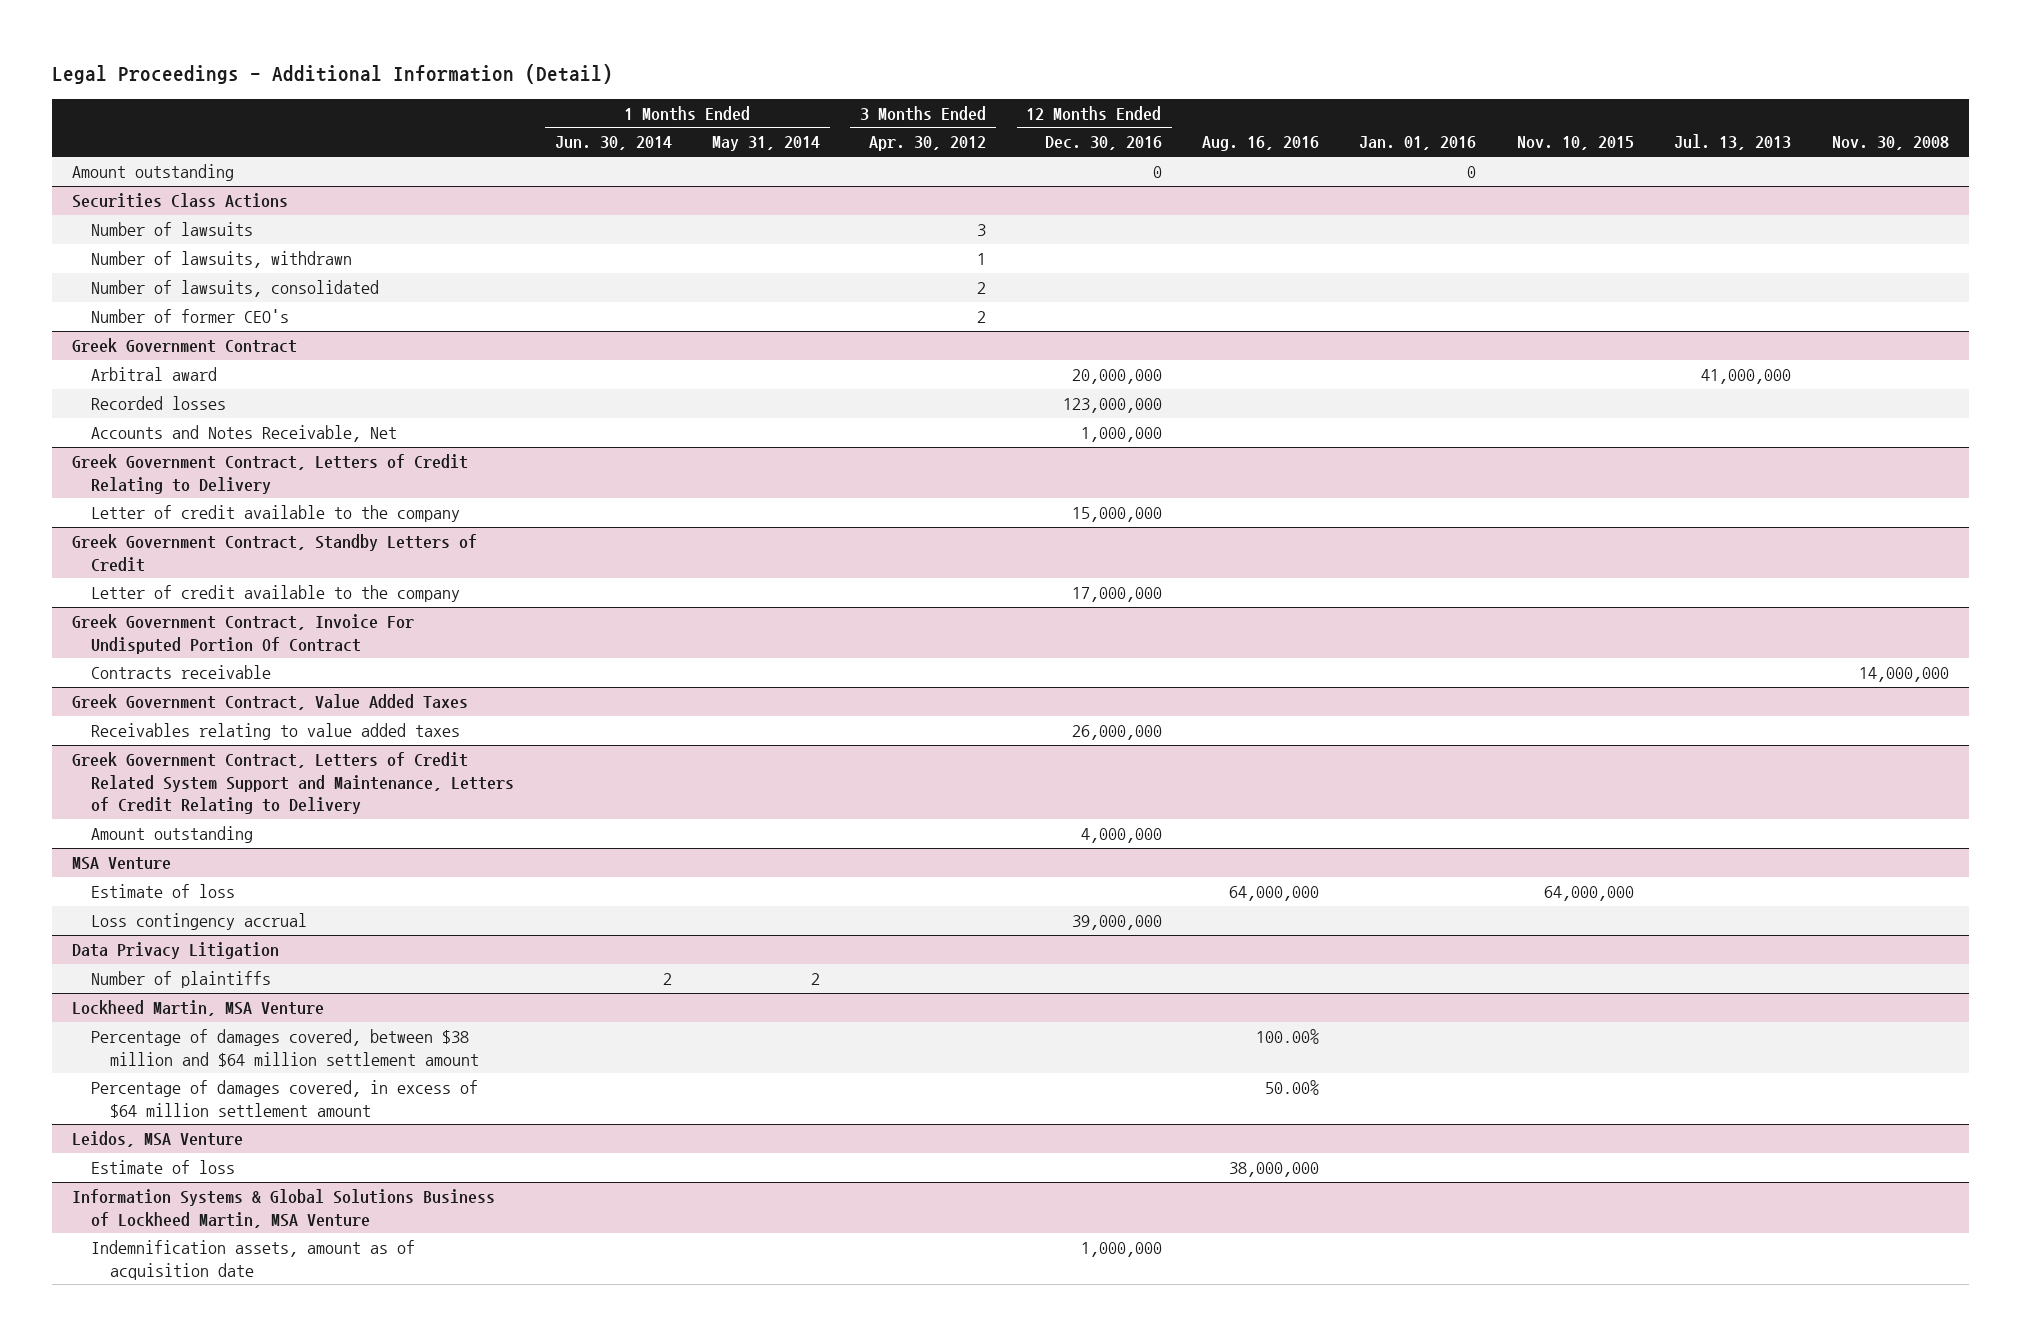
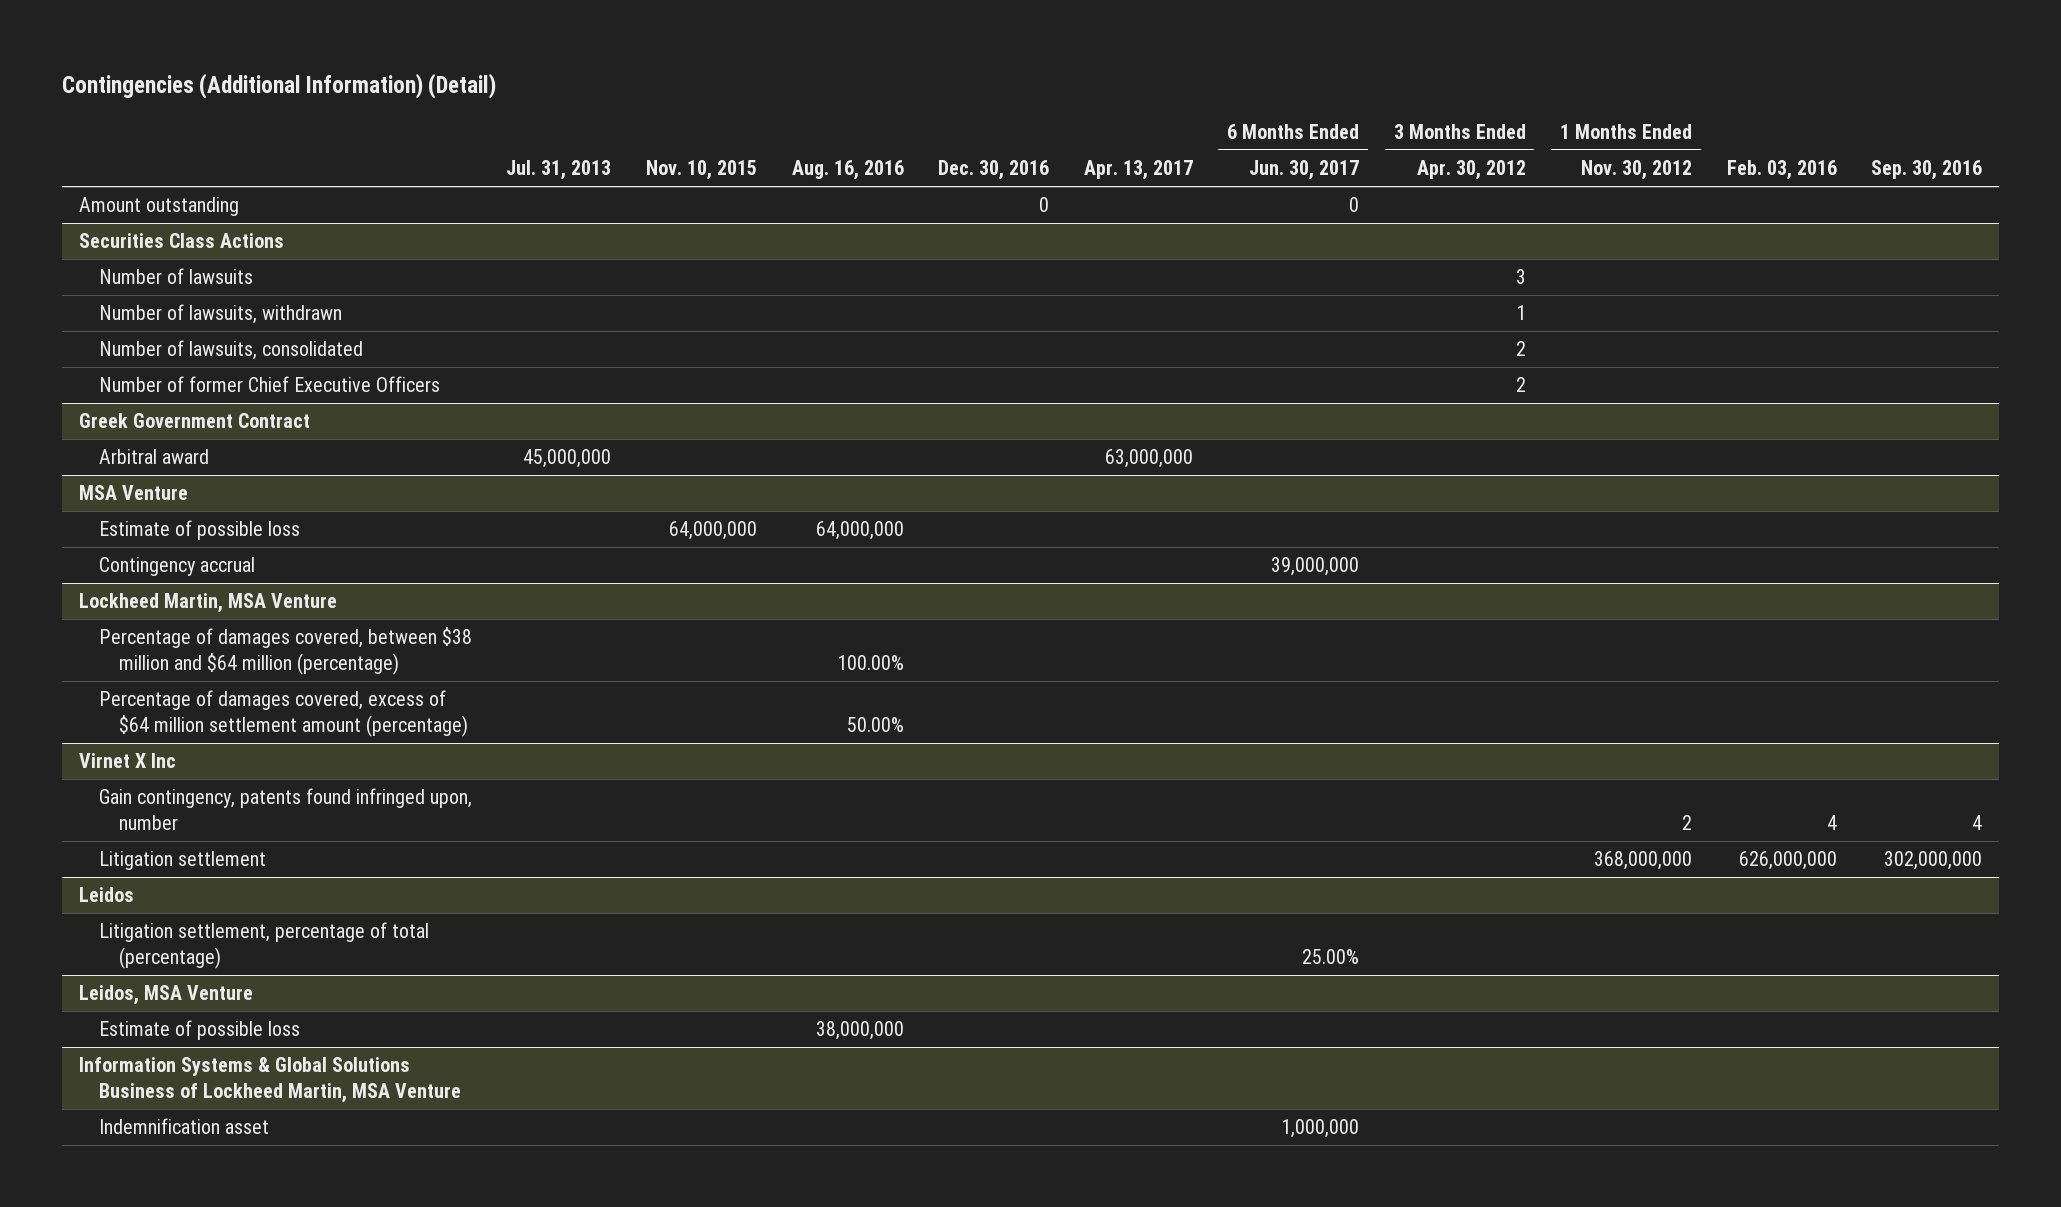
- Legal Proceedings - Additional Information (Detail)
+ Contingencies (Additional Information) (Detail)
- | 1 Months Ended Jun. 30, 2014 | 1 Months Ended May 31, 2014 | 3 Months Ended Apr. 30, 2012 | 12 Months Ended Dec. 30, 2016 | Aug. 16, 2016 | Jan. 01, 2016 | Nov. 10, 2015 | Jul. 13, 2013 | Nov. 30, 2008
+ | Jul. 31, 2013 | Nov. 10, 2015 | Aug. 16, 2016 | Dec. 30, 2016 | Apr. 13, 2017 | 6 Months Ended Jun. 30, 2017 | 3 Months Ended Apr. 30, 2012 | 1 Months Ended Nov. 30, 2012 | Feb. 03, 2016 | Sep. 30, 2016
@ Securities Class Actions
- Number of former CEO's | | | 2 | | | | | |
+ Number of former Chief Executive Officers | | | | | | | 2 | | |
@ Greek Government Contract
- Recorded losses | | | | 123,000,000 | | | | |
- Accounts and Notes Receivable, Net | | | | 1,000,000 | | | | |
- Greek Government Contract, Letters of Credit Relating to Delivery
- Letter of credit available to the company | | | | 15,000,000 | | | | |
- Greek Government Contract, Standby Letters of Credit
- Letter of credit available to the company | | | | 17,000,000 | | | | |
- Greek Government Contract, Invoice For Undisputed Portion Of Contract
- Contracts receivable | | | | | | | | | 14,000,000
- Greek Government Contract, Value Added Taxes
- Receivables relating to value added taxes | | | | 26,000,000 | | | | |
- Greek Government Contract, Letters of Credit Related System Support and Maintenance, Letters of Credit Relating to Delivery
- Amount outstanding | | | | 4,000,000 | | | | |
@ MSA Venture
- Estimate of loss | | | | | 64,000,000 | | 64,000,000 | |
- Loss contingency accrual | | | | 39,000,000 | | | | |
- Data Privacy Litigation
- Number of plaintiffs | 2 | 2 | | | | | | |
@ MSA Venture
+ Estimate of possible loss | | 64,000,000 | 64,000,000 | | | | | | |
+ Contingency accrual | | | | | | 39,000,000 | | | |
@ Lockheed Martin, MSA Venture
- Percentage of damages covered, between $38 million and $64 million settlement amount | | | | | 100.00% | | | |
- Percentage of damages covered, in excess of $64 million settlement amount | | | | | 50.00% | | | |
+ Percentage of damages covered, between $38 million and $64 million (percentage) | | | 100.00% | | | | | | |
+ Percentage of damages covered, excess of $64 million settlement amount (percentage) | | | 50.00% | | | | | | |
+ Virnet X Inc
+ Gain contingency, patents found infringed upon, number | | | | | | | | 2 | 4 | 4
+ Litigation settlement | | | | | | | | 368,000,000 | 626,000,000 | 302,000,000
+ Leidos
+ Litigation settlement, percentage of total (percentage) | | | | | | 25.00% | | | |
@ Leidos, MSA Venture
- Estimate of loss | | | | | 38,000,000 | | | |
+ Estimate of possible loss | | | 38,000,000 | | | | | | |
@ Information Systems & Global Solutions Business of Lockheed Martin, MSA Venture
- Indemnification assets, amount as of acquisition date | | | | 1,000,000 | | | | |
+ Indemnification asset | | | | | | 1,000,000 | | | |

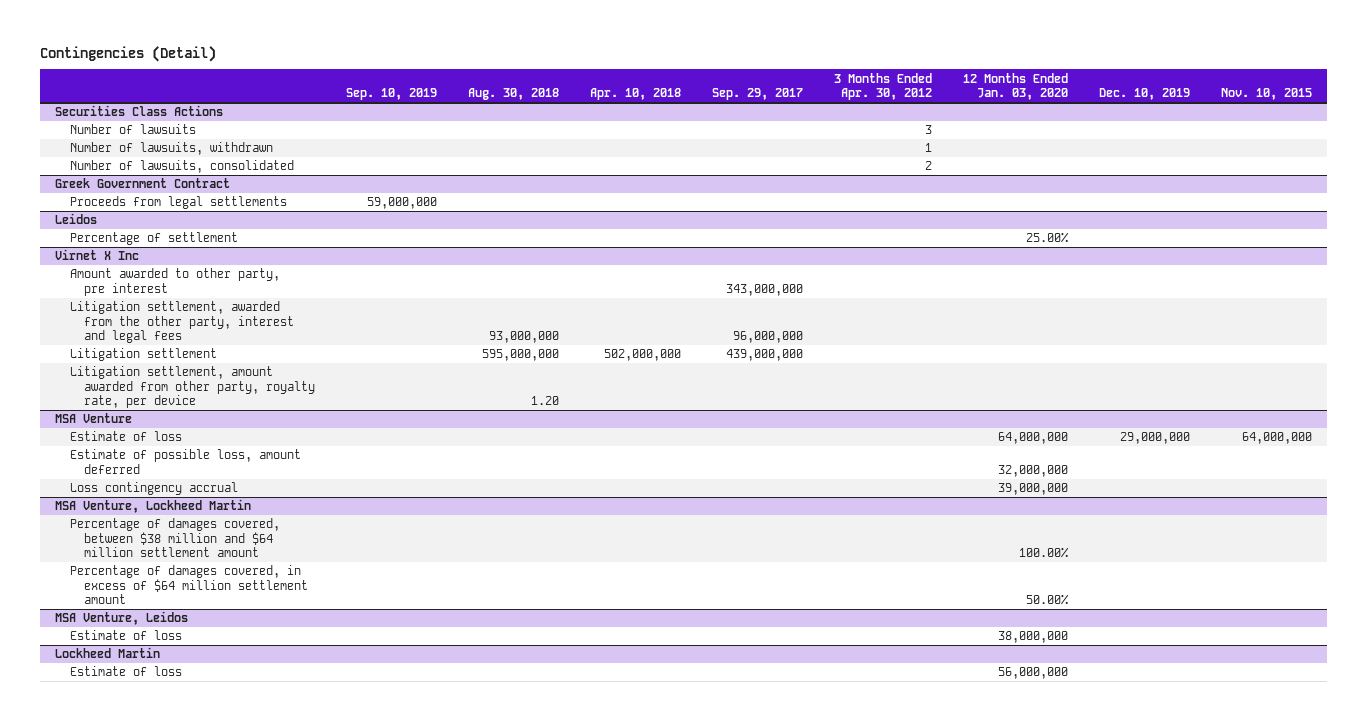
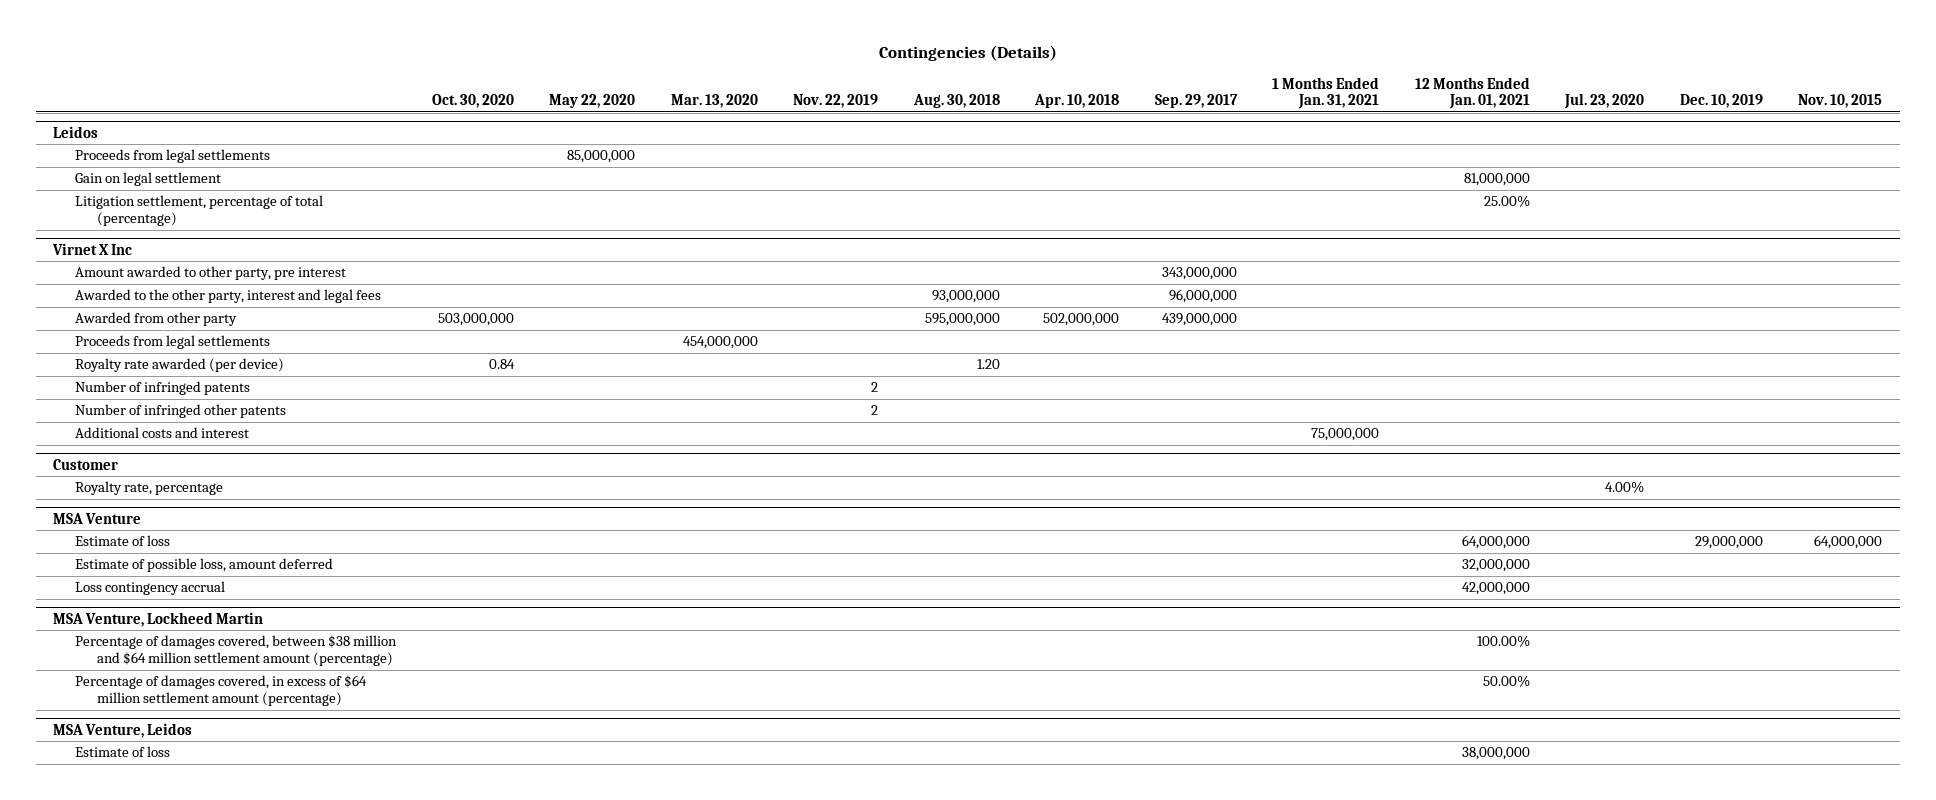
- Contingencies (Detail)
+ Contingencies (Details)
- | Sep. 10, 2019 | Aug. 30, 2018 | Apr. 10, 2018 | Sep. 29, 2017 | 3 Months Ended Apr. 30, 2012 | 12 Months Ended Jan. 03, 2020 | Dec. 10, 2019 | Nov. 10, 2015
+ | Oct. 30, 2020 | May 22, 2020 | Mar. 13, 2020 | Nov. 22, 2019 | Aug. 30, 2018 | Apr. 10, 2018 | Sep. 29, 2017 | 1 Months Ended Jan. 31, 2021 | 12 Months Ended Jan. 01, 2021 | Jul. 23, 2020 | Dec. 10, 2019 | Nov. 10, 2015
- Securities Class Actions
- Number of lawsuits | | | | | 3 | | |
- Number of lawsuits, withdrawn | | | | | 1 | | |
- Number of lawsuits, consolidated | | | | | 2 | | |
- Greek Government Contract
- Proceeds from legal settlements | 59,000,000 | | | | | | |
@ Leidos
- Percentage of settlement | | | | | | 25.00% | |
+ Proceeds from legal settlements | | 85,000,000 | | | | | | | | | |
+ Gain on legal settlement | | | | | | | | | 81,000,000 | | |
+ Litigation settlement, percentage of total (percentage) | | | | | | | | | 25.00% | | |
@ Virnet X Inc
- Litigation settlement, awarded from the other party, interest and legal fees | | 93,000,000 | | 96,000,000 | | | |
- Litigation settlement | | 595,000,000 | 502,000,000 | 439,000,000 | | | |
- Litigation settlement, amount awarded from other party, royalty rate, per device | | 1.20 | | | | | |
+ Awarded to the other party, interest and legal fees | | | | | 93,000,000 | | 96,000,000 | | | | |
+ Awarded from other party | 503,000,000 | | | | 595,000,000 | 502,000,000 | 439,000,000 | | | | |
+ Proceeds from legal settlements | | | 454,000,000 | | | | | | | | |
+ Royalty rate awarded (per device) | 0.84 | | | | 1.20 | | | | | | |
+ Number of infringed patents | | | | 2 | | | | | | | |
+ Number of infringed other patents | | | | 2 | | | | | | | |
+ Additional costs and interest | | | | | | | | 75,000,000 | | | |
+ Customer
+ Royalty rate, percentage | | | | | | | | | | 4.00% | |
@ MSA Venture, Lockheed Martin
- Percentage of damages covered, between $38 million and $64 million settlement amount | | | | | | 100.00% | |
- Percentage of damages covered, in excess of $64 million settlement amount | | | | | | 50.00% | |
+ Percentage of damages covered, between $38 million and $64 million settlement amount (percentage) | | | | | | | | | 100.00% | | |
+ Percentage of damages covered, in excess of $64 million settlement amount (percentage) | | | | | | | | | 50.00% | | |
- Lockheed Martin
- Estimate of loss | | | | | | 56,000,000 | |

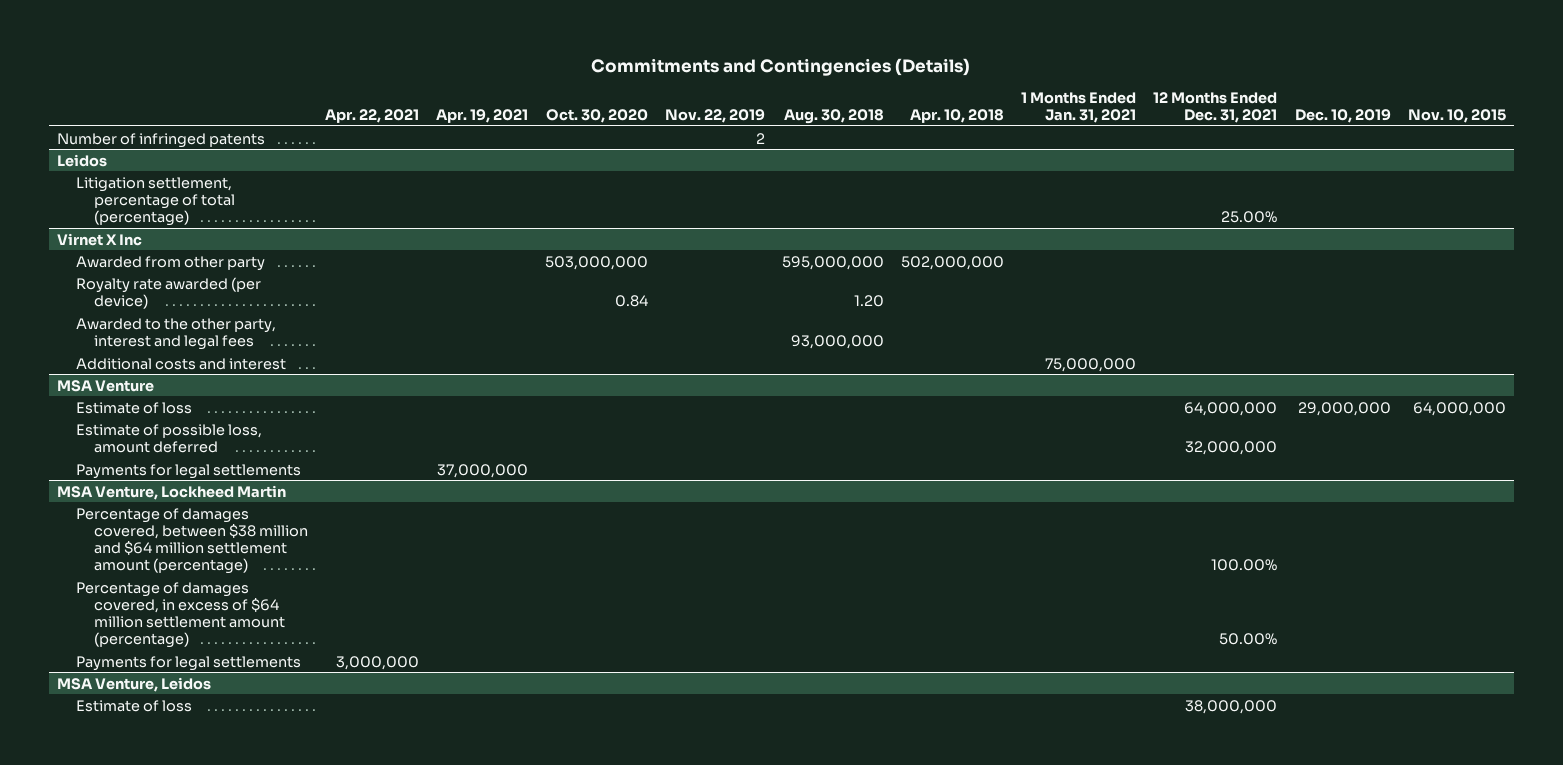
- Contingencies (Details)
+ Commitments and Contingencies (Details)
- | Oct. 30, 2020 | May 22, 2020 | Mar. 13, 2020 | Nov. 22, 2019 | Aug. 30, 2018 | Apr. 10, 2018 | Sep. 29, 2017 | 1 Months Ended Jan. 31, 2021 | 12 Months Ended Jan. 01, 2021 | Jul. 23, 2020 | Dec. 10, 2019 | Nov. 10, 2015
+ | Apr. 22, 2021 | Apr. 19, 2021 | Oct. 30, 2020 | Nov. 22, 2019 | Aug. 30, 2018 | Apr. 10, 2018 | 1 Months Ended Jan. 31, 2021 | 12 Months Ended Dec. 31, 2021 | Dec. 10, 2019 | Nov. 10, 2015
+ Number of infringed patents | | | | 2 | | | | | |
@ Leidos
- Proceeds from legal settlements | | 85,000,000 | | | | | | | | | |
- Gain on legal settlement | | | | | | | | | 81,000,000 | | |
@ Virnet X Inc
- Amount awarded to other party, pre interest | | | | | | | 343,000,000 | | | | |
- Proceeds from legal settlements | | | 454,000,000 | | | | | | | | |
- Number of infringed patents | | | | 2 | | | | | | | |
- Number of infringed other patents | | | | 2 | | | | | | | |
moved down: Awarded to the other party, interest and legal fees | | | | | 93,000,000 | | | | |
- Customer
- Royalty rate, percentage | | | | | | | | | | 4.00% | |
@ MSA Venture
- Loss contingency accrual | | | | | | | | | 42,000,000 | | |
+ Payments for legal settlements | | 37,000,000 | | | | | | | |
@ MSA Venture, Lockheed Martin
+ Payments for legal settlements | 3,000,000 | | | | | | | | |

